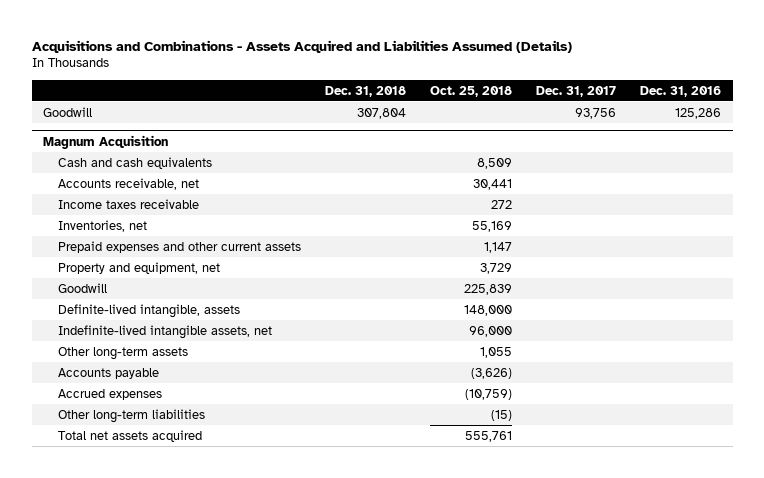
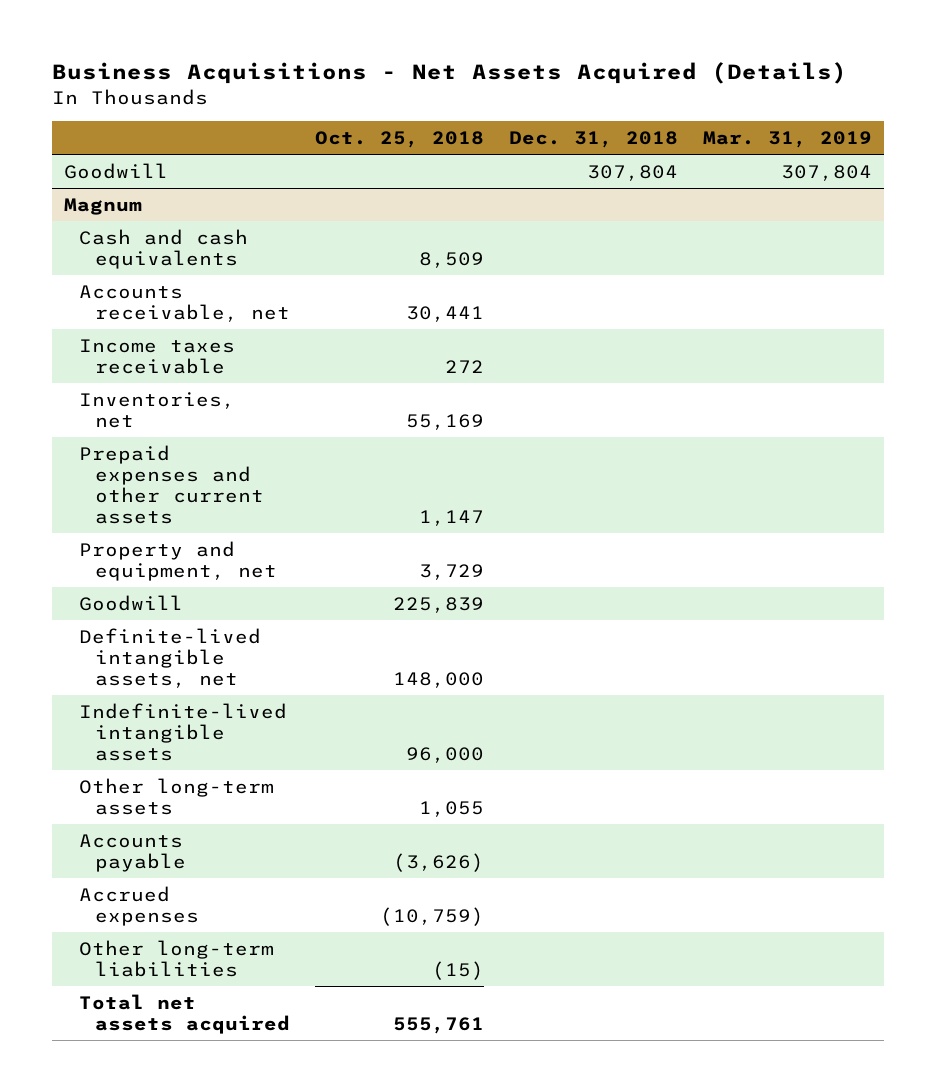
- Acquisitions and Combinations - Assets Acquired and Liabilities Assumed (Details)
+ Business Acquisitions - Net Assets Acquired (Details)
- | Dec. 31, 2018 | Oct. 25, 2018 | Dec. 31, 2017 | Dec. 31, 2016
+ | Oct. 25, 2018 | Dec. 31, 2018 | Mar. 31, 2019
- Magnum Acquisition
+ Magnum
- Definite-lived intangible, assets | | 148,000 | |
- Indefinite-lived intangible assets, net | | 96,000 | |
+ Definite-lived intangible assets, net | 148,000 | |
+ Indefinite-lived intangible assets | 96,000 | |

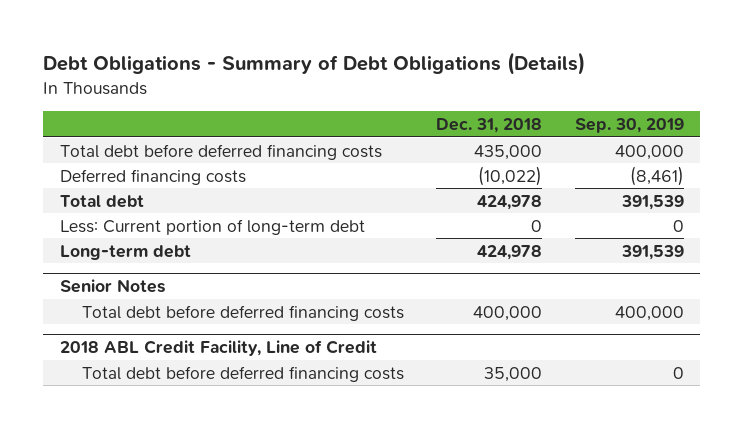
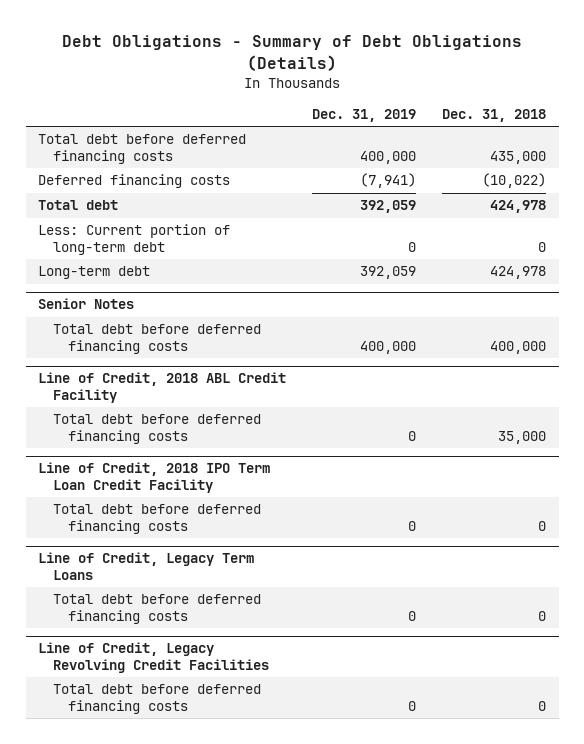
- | Dec. 31, 2018 | Sep. 30, 2019
+ | Dec. 31, 2019 | Dec. 31, 2018
- 2018 ABL Credit Facility, Line of Credit
+ Line of Credit, 2018 ABL Credit Facility
+ Line of Credit, 2018 IPO Term Loan Credit Facility
+ Total debt before deferred financing costs | 0 | 0
+ Line of Credit, Legacy Term Loans
+ Total debt before deferred financing costs | 0 | 0
+ Line of Credit, Legacy Revolving Credit Facilities
+ Total debt before deferred financing costs | 0 | 0

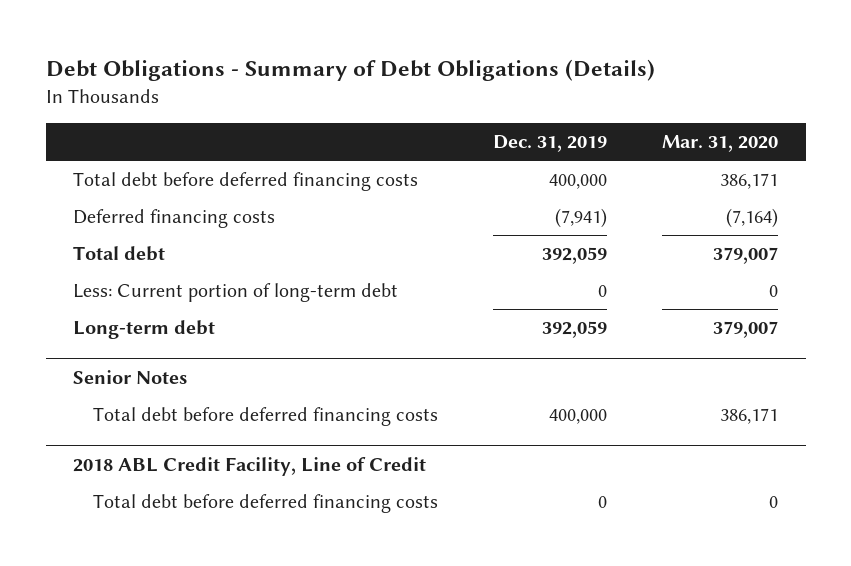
- | Dec. 31, 2019 | Dec. 31, 2018
+ | Dec. 31, 2019 | Mar. 31, 2020
- Line of Credit, 2018 ABL Credit Facility
- Total debt before deferred financing costs | 0 | 35,000
- Line of Credit, 2018 IPO Term Loan Credit Facility
- Total debt before deferred financing costs | 0 | 0
- Line of Credit, Legacy Term Loans
- Total debt before deferred financing costs | 0 | 0
- Line of Credit, Legacy Revolving Credit Facilities
+ 2018 ABL Credit Facility, Line of Credit

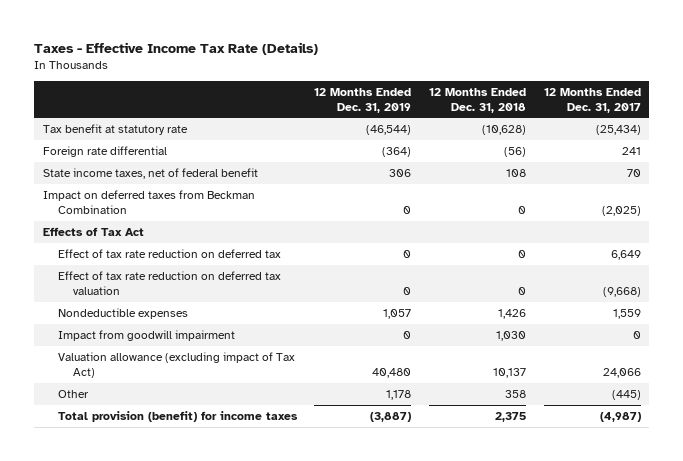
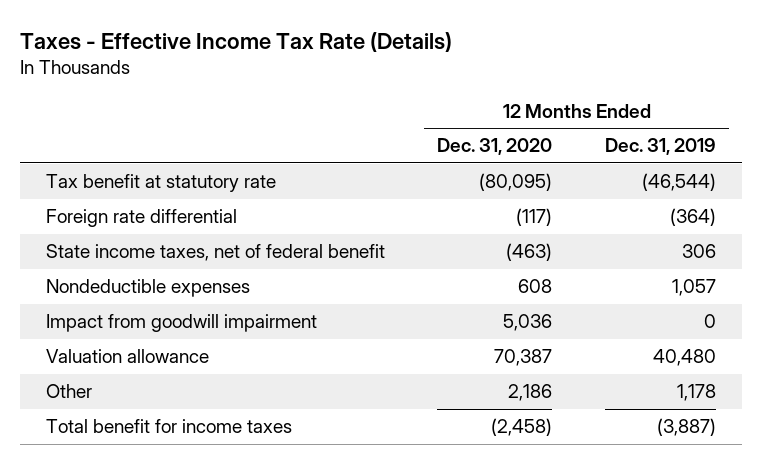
- | 12 Months Ended Dec. 31, 2019 | 12 Months Ended Dec. 31, 2018 | 12 Months Ended Dec. 31, 2017
+ | 12 Months Ended Dec. 31, 2020 | 12 Months Ended Dec. 31, 2019
- Impact on deferred taxes from Beckman Combination | 0 | 0 | (2,025)
- Effects of Tax Act
- Effect of tax rate reduction on deferred tax | 0 | 0 | 6,649
- Effect of tax rate reduction on deferred tax valuation | 0 | 0 | (9,668)
- Valuation allowance (excluding impact of Tax Act) | 40,480 | 10,137 | 24,066
+ Valuation allowance | 70,387 | 40,480
- Total provision (benefit) for income taxes | (3,887) | 2,375 | (4,987)
+ Total benefit for income taxes | (2,458) | (3,887)

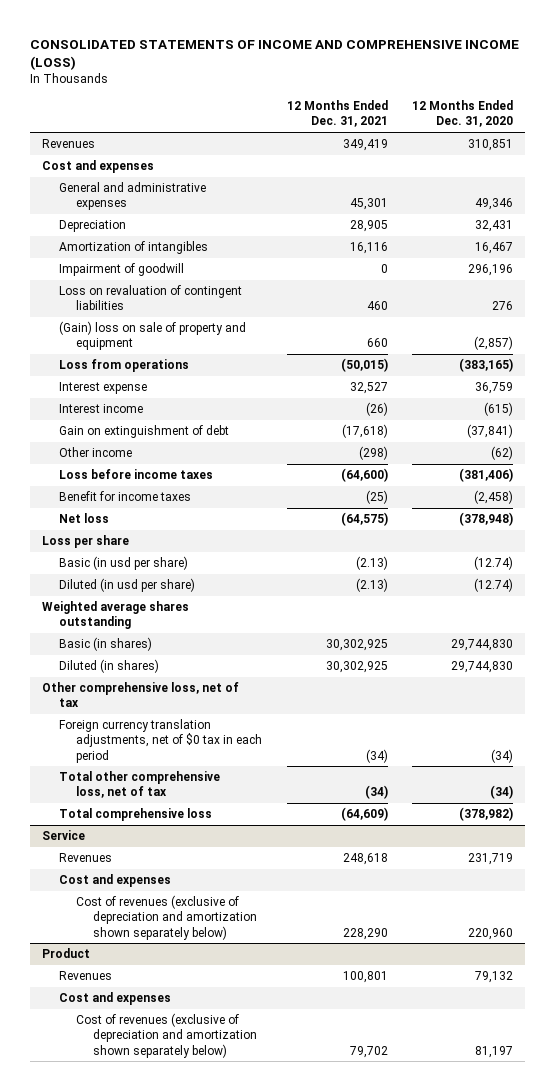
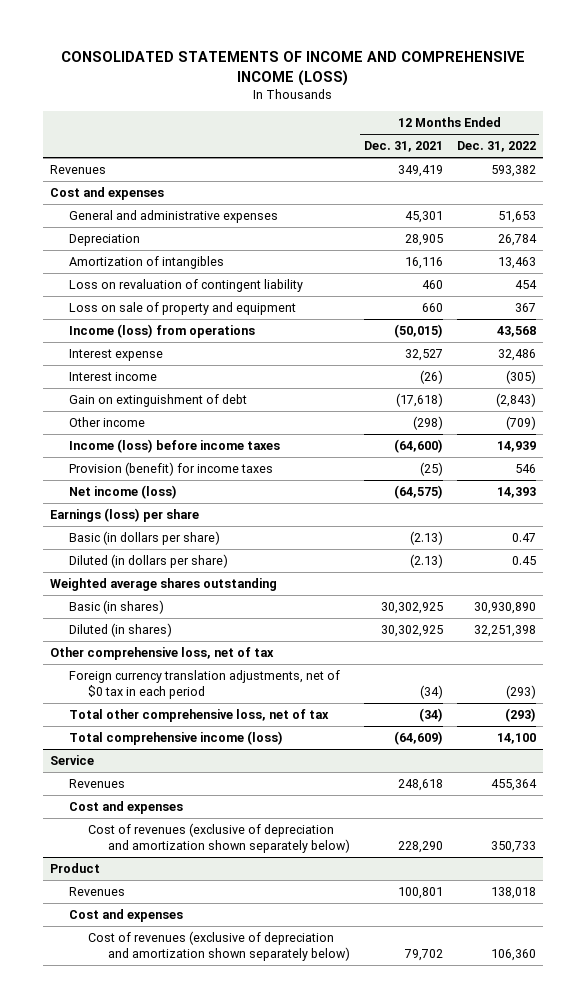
- | 12 Months Ended Dec. 31, 2021 | 12 Months Ended Dec. 31, 2020
+ | 12 Months Ended Dec. 31, 2021 | 12 Months Ended Dec. 31, 2022
- Impairment of goodwill | 0 | 296,196
- Loss on revaluation of contingent liabilities | 460 | 276
- (Gain) loss on sale of property and equipment | 660 | (2,857)
- Loss from operations | (50,015) | (383,165)
+ Loss on revaluation of contingent liability | 460 | 454
+ Loss on sale of property and equipment | 660 | 367
+ Income (loss) from operations | (50,015) | 43,568
- Loss before income taxes | (64,600) | (381,406)
- Benefit for income taxes | (25) | (2,458)
- Net loss | (64,575) | (378,948)
- Loss per share
- Basic (in usd per share) | (2.13) | (12.74)
- Diluted (in usd per share) | (2.13) | (12.74)
+ Income (loss) before income taxes | (64,600) | 14,939
+ Provision (benefit) for income taxes | (25) | 546
+ Net income (loss) | (64,575) | 14,393
+ Earnings (loss) per share
+ Basic (in dollars per share) | (2.13) | 0.47
+ Diluted (in dollars per share) | (2.13) | 0.45
- Total comprehensive loss | (64,609) | (378,982)
+ Total comprehensive income (loss) | (64,609) | 14,100

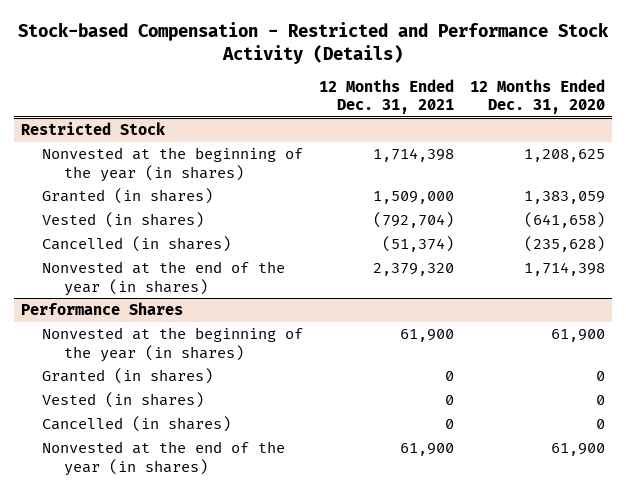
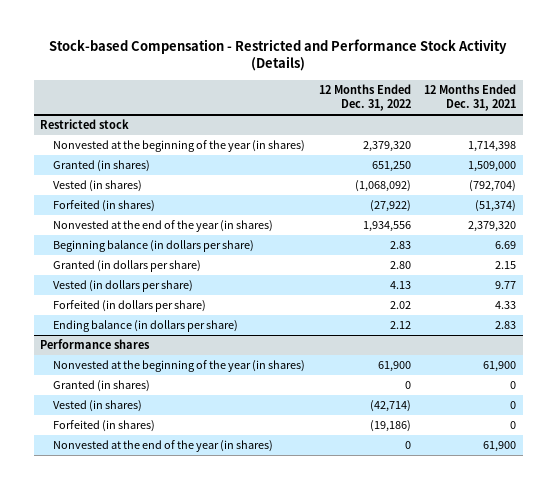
- | 12 Months Ended Dec. 31, 2021 | 12 Months Ended Dec. 31, 2020
+ | 12 Months Ended Dec. 31, 2022 | 12 Months Ended Dec. 31, 2021
- Restricted Stock
+ Restricted stock
- Cancelled (in shares) | (51,374) | (235,628)
+ Forfeited (in shares) | (27,922) | (51,374)
- Performance Shares
+ Beginning balance (in dollars per share) | 2.83 | 6.69
+ Granted (in dollars per share) | 2.80 | 2.15
+ Vested (in dollars per share) | 4.13 | 9.77
+ Forfeited (in dollars per share) | 2.02 | 4.33
+ Ending balance (in dollars per share) | 2.12 | 2.83
+ Performance shares
- Cancelled (in shares) | 0 | 0
+ Forfeited (in shares) | (19,186) | 0

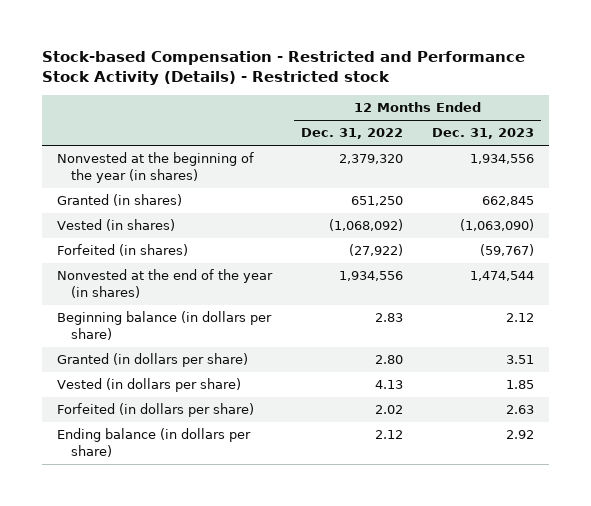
- Stock-based Compensation - Restricted and Performance Stock Activity (Details)
+ Stock-based Compensation - Restricted and Performance Stock Activity (Details) - Restricted stock
- | 12 Months Ended Dec. 31, 2022 | 12 Months Ended Dec. 31, 2021
+ | 12 Months Ended Dec. 31, 2022 | 12 Months Ended Dec. 31, 2023
- Restricted stock
- Performance shares
- Nonvested at the beginning of the year (in shares) | 61,900 | 61,900
- Granted (in shares) | 0 | 0
- Vested (in shares) | (42,714) | 0
- Forfeited (in shares) | (19,186) | 0
- Nonvested at the end of the year (in shares) | 0 | 61,900

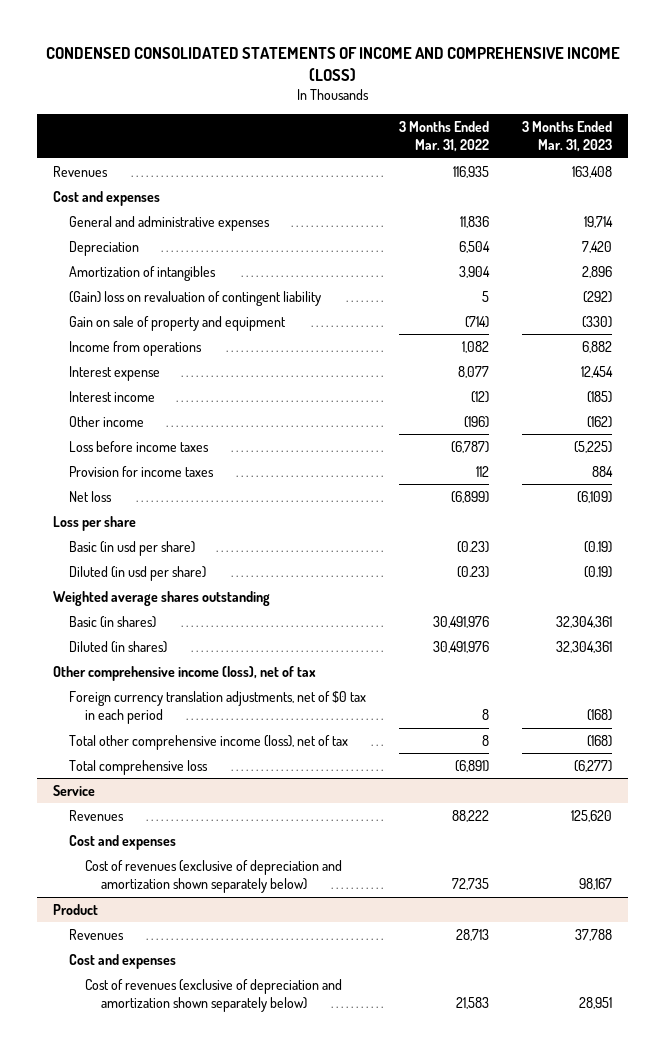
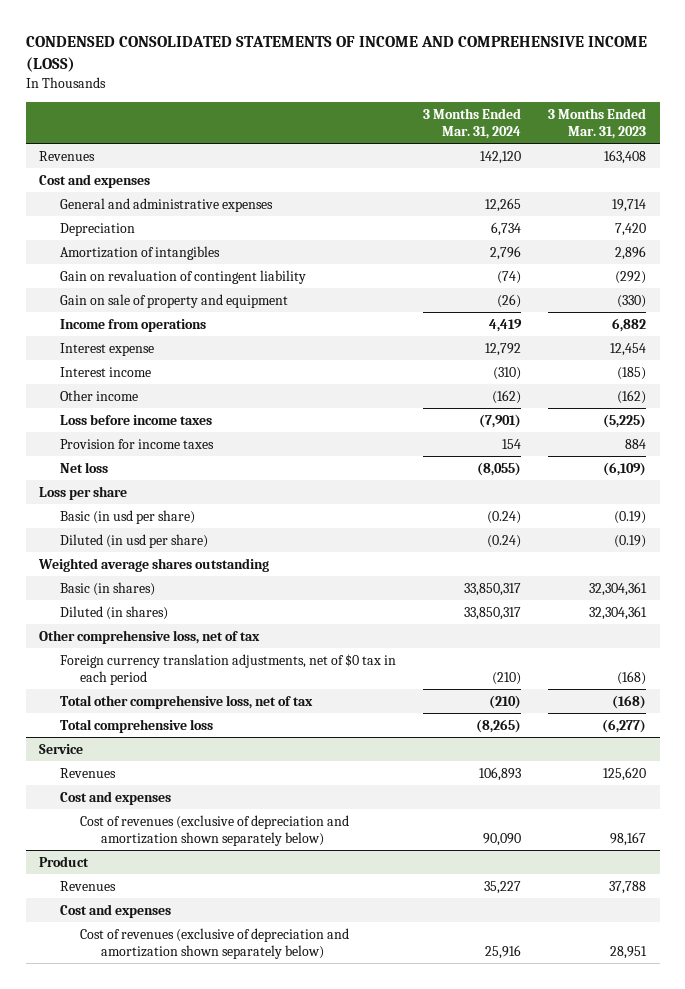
- | 3 Months Ended Mar. 31, 2022 | 3 Months Ended Mar. 31, 2023
+ | 3 Months Ended Mar. 31, 2024 | 3 Months Ended Mar. 31, 2023
- (Gain) loss on revaluation of contingent liability | 5 | (292)
+ Gain on revaluation of contingent liability | (74) | (292)
- Other comprehensive income (loss), net of tax
+ Other comprehensive loss, net of tax
- Total other comprehensive income (loss), net of tax | 8 | (168)
+ Total other comprehensive loss, net of tax | (210) | (168)

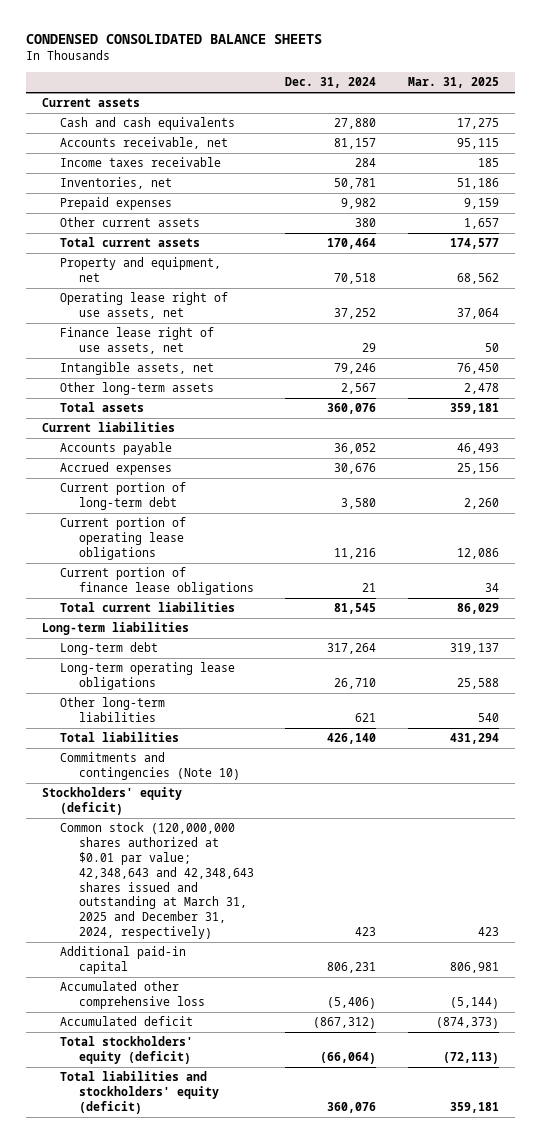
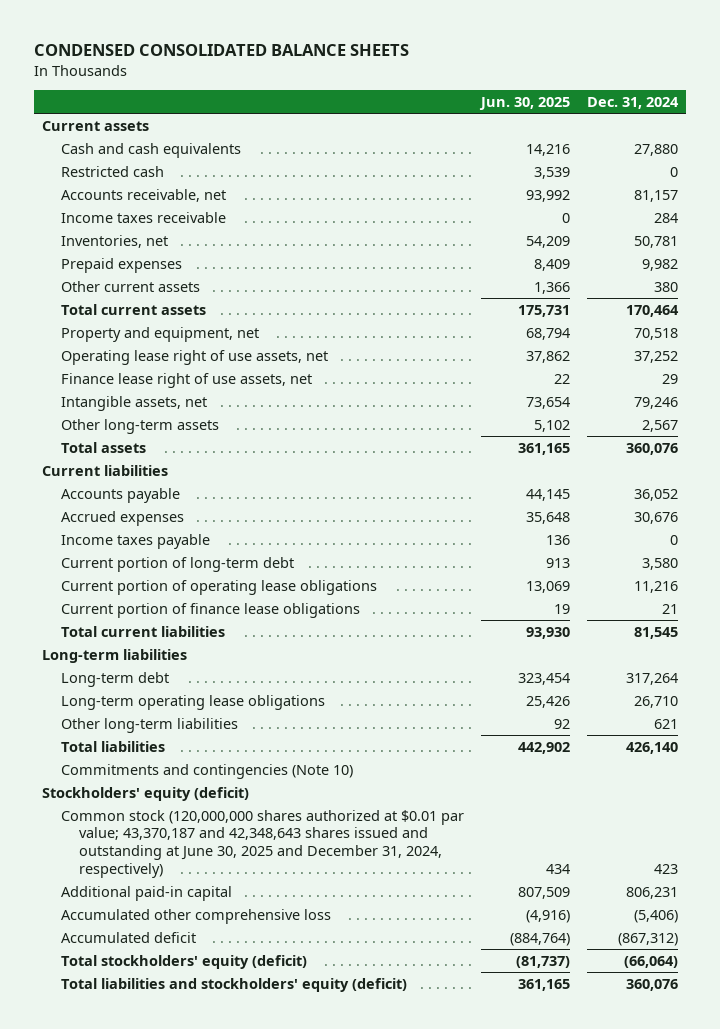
- | Dec. 31, 2024 | Mar. 31, 2025
+ | Jun. 30, 2025 | Dec. 31, 2024
+ Restricted cash | 3,539 | 0
+ Income taxes payable | 136 | 0
- Common stock (120,000,000 shares authorized at $0.01 par value; 42,348,643 and 42,348,643 shares issued and outstanding at March 31, 2025 and December 31, 2024, respectively) | 423 | 423
+ Common stock (120,000,000 shares authorized at $0.01 par value; 43,370,187 and 42,348,643 shares issued and outstanding at June 30, 2025 and December 31, 2024, respectively) | 434 | 423

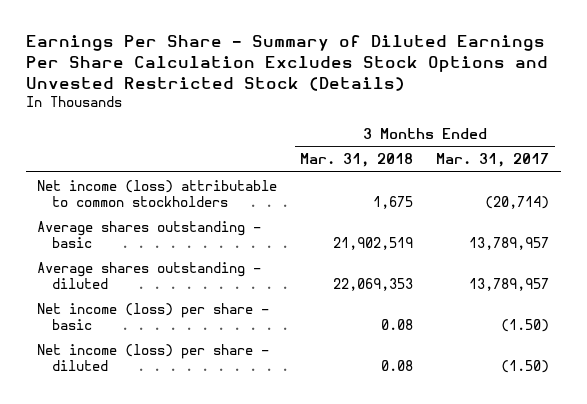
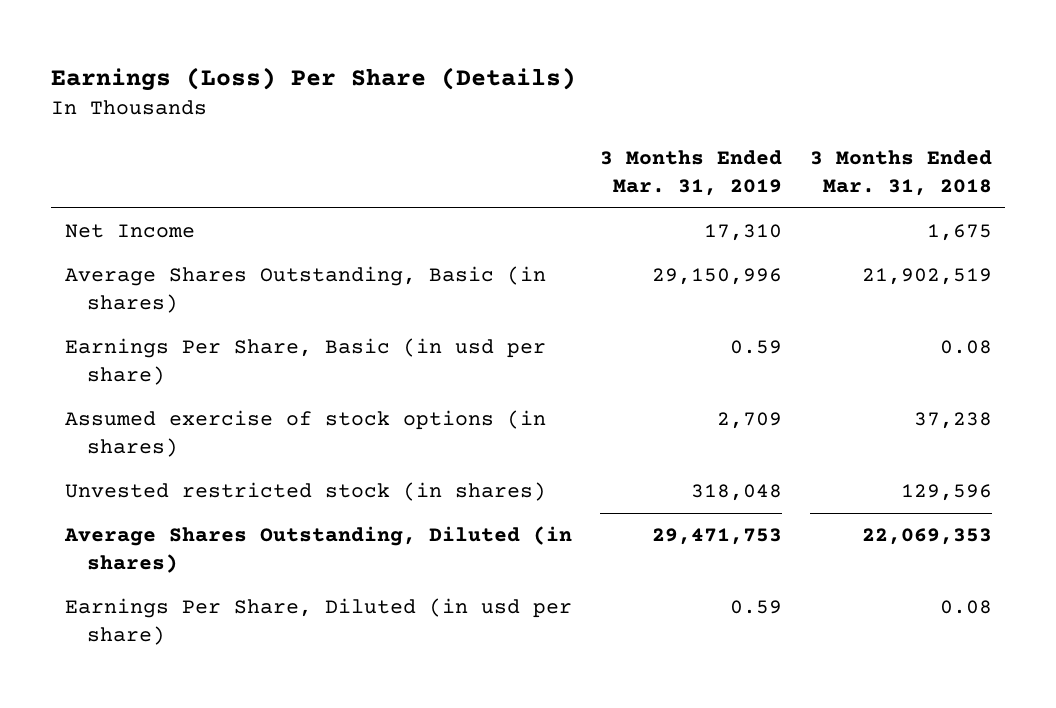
- Earnings Per Share - Summary of Diluted Earnings Per Share Calculation Excludes Stock Options and Unvested Restricted Stock (Details)
+ Earnings (Loss) Per Share (Details)
- | 3 Months Ended Mar. 31, 2018 | 3 Months Ended Mar. 31, 2017
+ | 3 Months Ended Mar. 31, 2019 | 3 Months Ended Mar. 31, 2018
- Net income (loss) attributable to common stockholders | 1,675 | (20,714)
- Average shares outstanding - basic | 21,902,519 | 13,789,957
- Average shares outstanding - diluted | 22,069,353 | 13,789,957
- Net income (loss) per share - basic | 0.08 | (1.50)
- Net income (loss) per share - diluted | 0.08 | (1.50)
+ Net Income | 17,310 | 1,675
+ Average Shares Outstanding, Basic (in shares) | 29,150,996 | 21,902,519
+ Earnings Per Share, Basic (in usd per share) | 0.59 | 0.08
+ Assumed exercise of stock options (in shares) | 2,709 | 37,238
+ Unvested restricted stock (in shares) | 318,048 | 129,596
+ Average Shares Outstanding, Diluted (in shares) | 29,471,753 | 22,069,353
+ Earnings Per Share, Diluted (in usd per share) | 0.59 | 0.08

